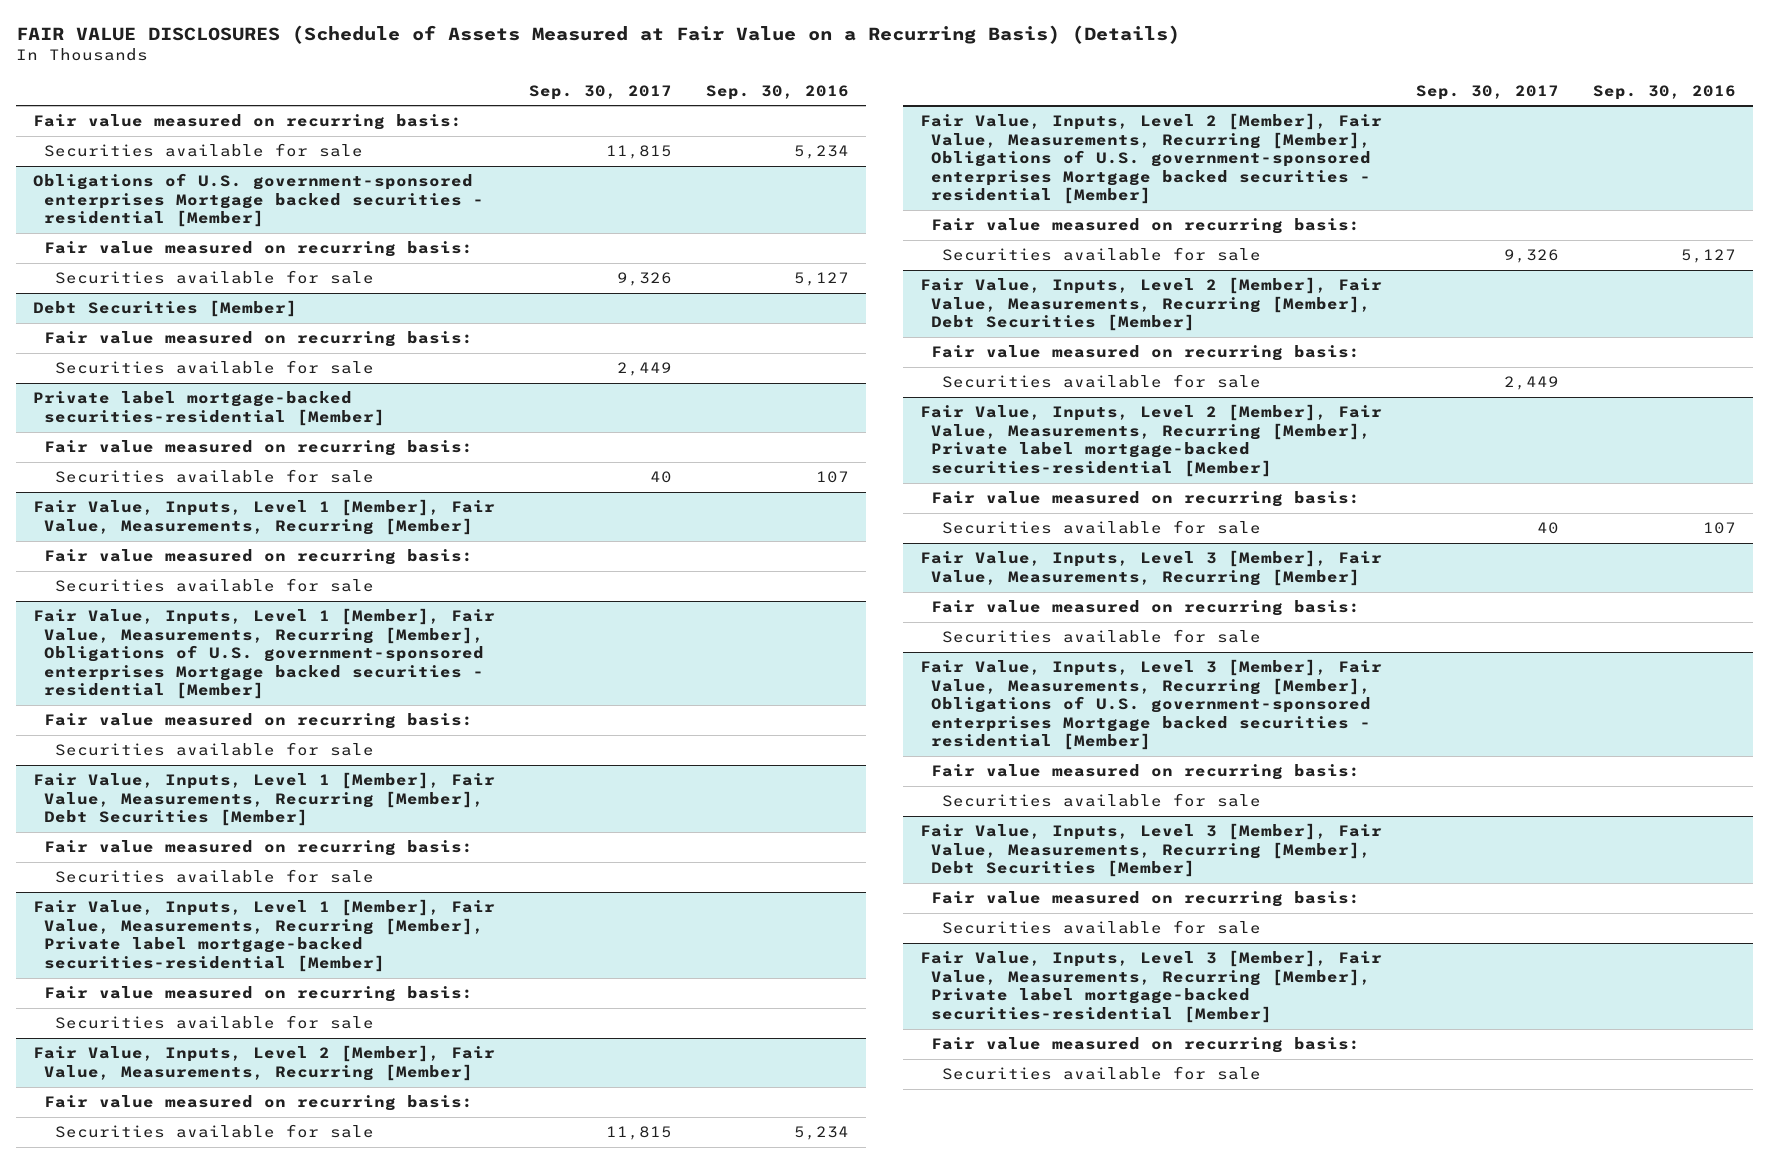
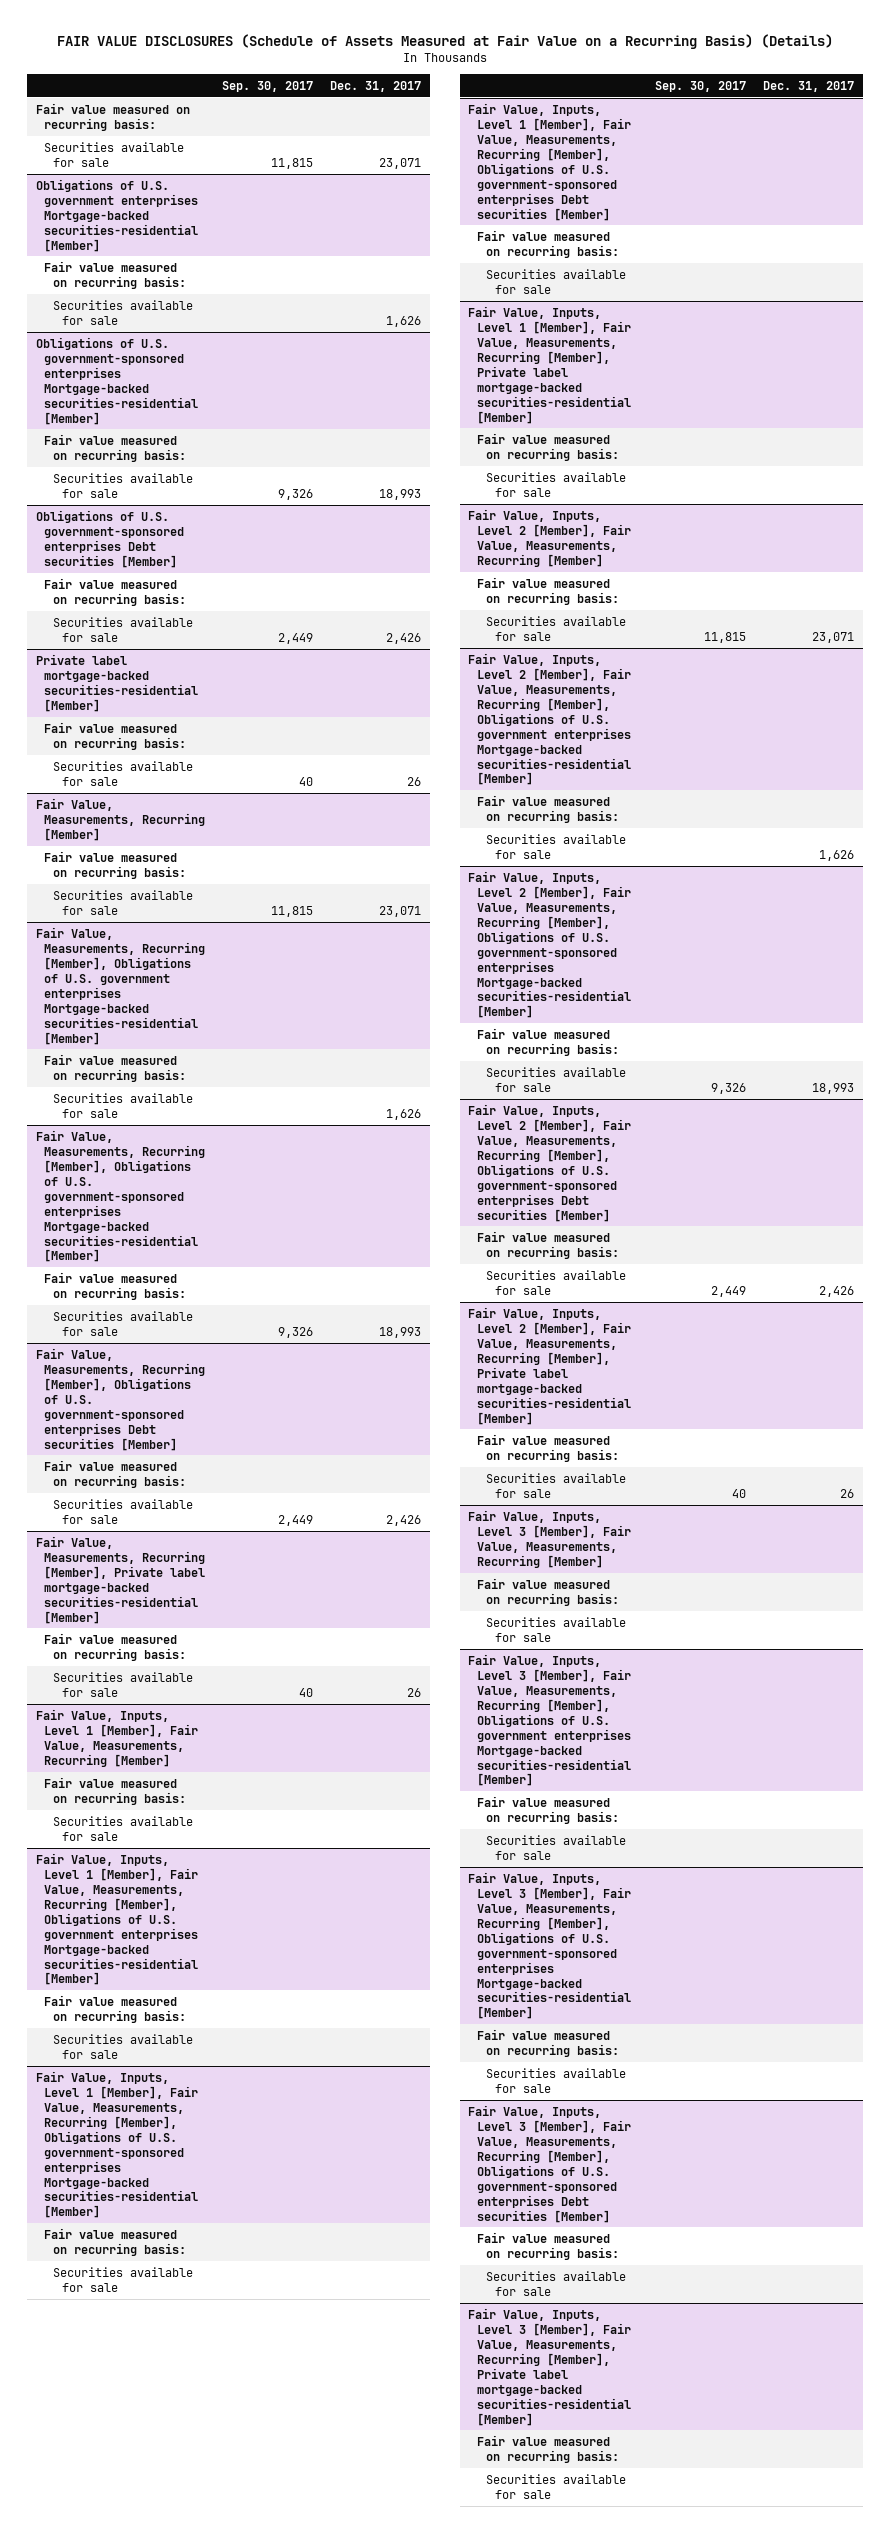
- | Sep. 30, 2017 | Sep. 30, 2016
+ | Sep. 30, 2017 | Dec. 31, 2017
- Obligations of U.S. government-sponsored enterprises Mortgage backed securities - residential [Member]
+ Obligations of U.S. government enterprises Mortgage-backed securities-residential [Member]
+ Securities available for sale | | 1,626
+ Obligations of U.S. government-sponsored enterprises Mortgage-backed securities-residential [Member]
+ Fair value measured on recurring basis:
- Debt Securities [Member]
+ Obligations of U.S. government-sponsored enterprises Debt securities [Member]
+ Fair Value, Measurements, Recurring [Member]
+ Fair value measured on recurring basis:
+ Securities available for sale | 11,815 | 23,071
+ Fair Value, Measurements, Recurring [Member], Obligations of U.S. government enterprises Mortgage-backed securities-residential [Member]
+ Fair value measured on recurring basis:
+ Securities available for sale | | 1,626
+ Fair Value, Measurements, Recurring [Member], Obligations of U.S. government-sponsored enterprises Mortgage-backed securities-residential [Member]
+ Fair value measured on recurring basis:
+ Securities available for sale | 9,326 | 18,993
+ Fair Value, Measurements, Recurring [Member], Obligations of U.S. government-sponsored enterprises Debt securities [Member]
+ Fair value measured on recurring basis:
+ Securities available for sale | 2,449 | 2,426
+ Fair Value, Measurements, Recurring [Member], Private label mortgage-backed securities-residential [Member]
+ Fair value measured on recurring basis:
+ Securities available for sale | 40 | 26
- Fair Value, Inputs, Level 1 [Member], Fair Value, Measurements, Recurring [Member], Obligations of U.S. government-sponsored enterprises Mortgage backed securities - residential [Member]
+ Fair Value, Inputs, Level 1 [Member], Fair Value, Measurements, Recurring [Member], Obligations of U.S. government enterprises Mortgage-backed securities-residential [Member]
- Fair Value, Inputs, Level 1 [Member], Fair Value, Measurements, Recurring [Member], Debt Securities [Member]
+ Fair Value, Inputs, Level 1 [Member], Fair Value, Measurements, Recurring [Member], Obligations of U.S. government-sponsored enterprises Mortgage-backed securities-residential [Member]
+ Fair Value, Inputs, Level 1 [Member], Fair Value, Measurements, Recurring [Member], Obligations of U.S. government-sponsored enterprises Debt securities [Member]
+ Fair value measured on recurring basis:
+ Securities available for sale
- Fair Value, Inputs, Level 2 [Member], Fair Value, Measurements, Recurring [Member], Obligations of U.S. government-sponsored enterprises Mortgage backed securities - residential [Member]
+ Fair Value, Inputs, Level 2 [Member], Fair Value, Measurements, Recurring [Member], Obligations of U.S. government enterprises Mortgage-backed securities-residential [Member]
+ Securities available for sale | | 1,626
+ Fair Value, Inputs, Level 2 [Member], Fair Value, Measurements, Recurring [Member], Obligations of U.S. government-sponsored enterprises Mortgage-backed securities-residential [Member]
+ Fair value measured on recurring basis:
- Fair Value, Inputs, Level 2 [Member], Fair Value, Measurements, Recurring [Member], Debt Securities [Member]
+ Fair Value, Inputs, Level 2 [Member], Fair Value, Measurements, Recurring [Member], Obligations of U.S. government-sponsored enterprises Debt securities [Member]
- Fair Value, Inputs, Level 3 [Member], Fair Value, Measurements, Recurring [Member], Obligations of U.S. government-sponsored enterprises Mortgage backed securities - residential [Member]
+ Fair Value, Inputs, Level 3 [Member], Fair Value, Measurements, Recurring [Member], Obligations of U.S. government enterprises Mortgage-backed securities-residential [Member]
- Fair Value, Inputs, Level 3 [Member], Fair Value, Measurements, Recurring [Member], Debt Securities [Member]
+ Fair Value, Inputs, Level 3 [Member], Fair Value, Measurements, Recurring [Member], Obligations of U.S. government-sponsored enterprises Mortgage-backed securities-residential [Member]
+ Fair Value, Inputs, Level 3 [Member], Fair Value, Measurements, Recurring [Member], Obligations of U.S. government-sponsored enterprises Debt securities [Member]
+ Fair value measured on recurring basis:
+ Securities available for sale

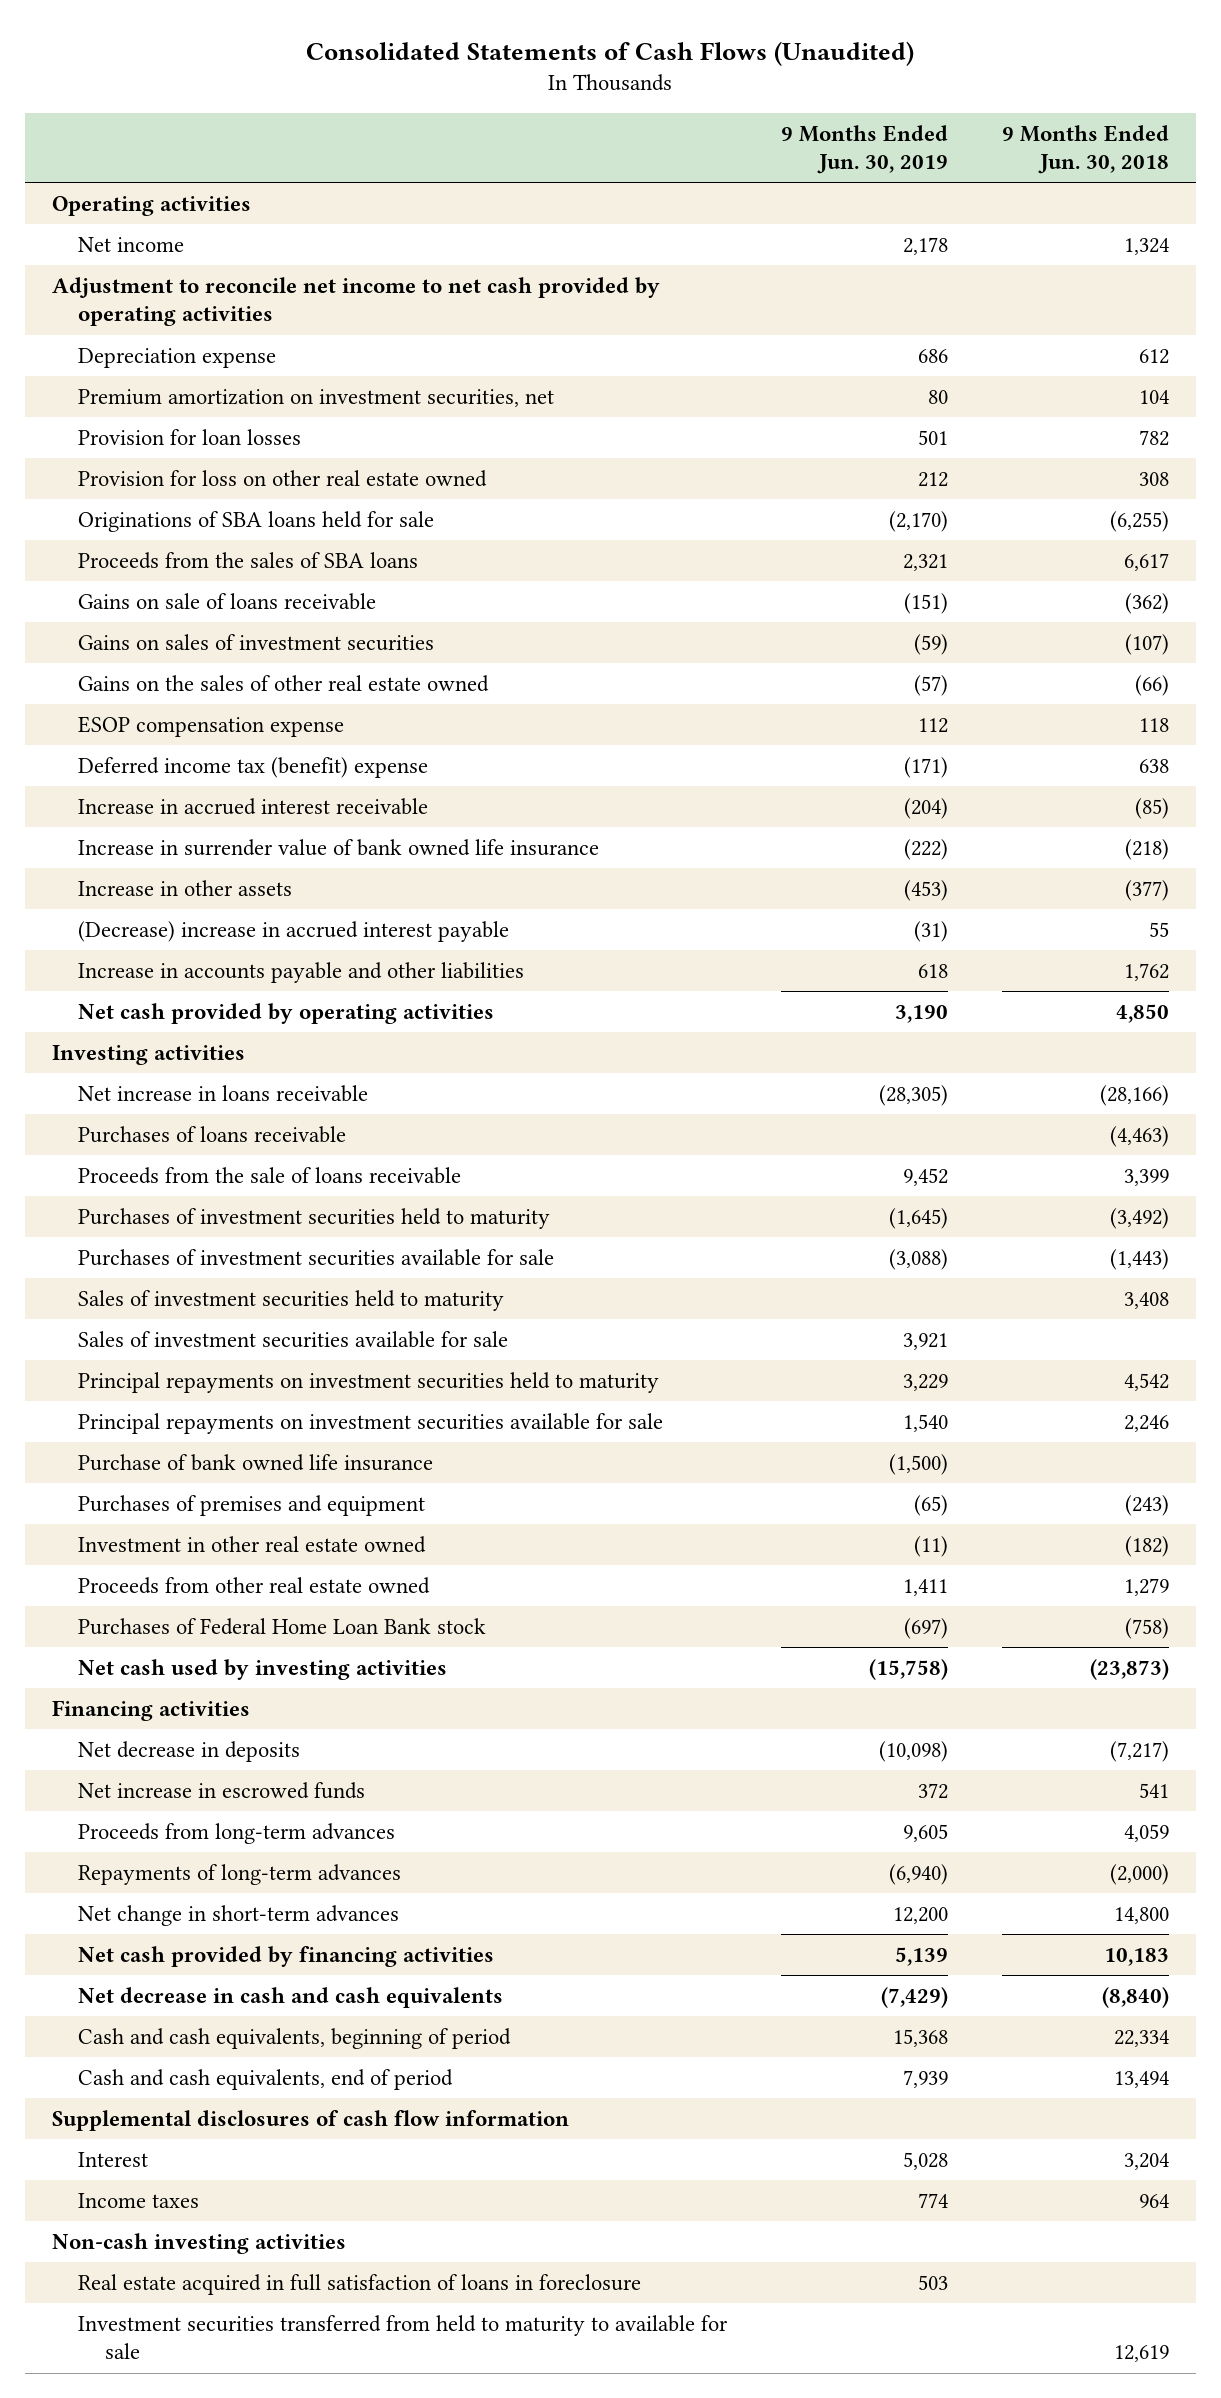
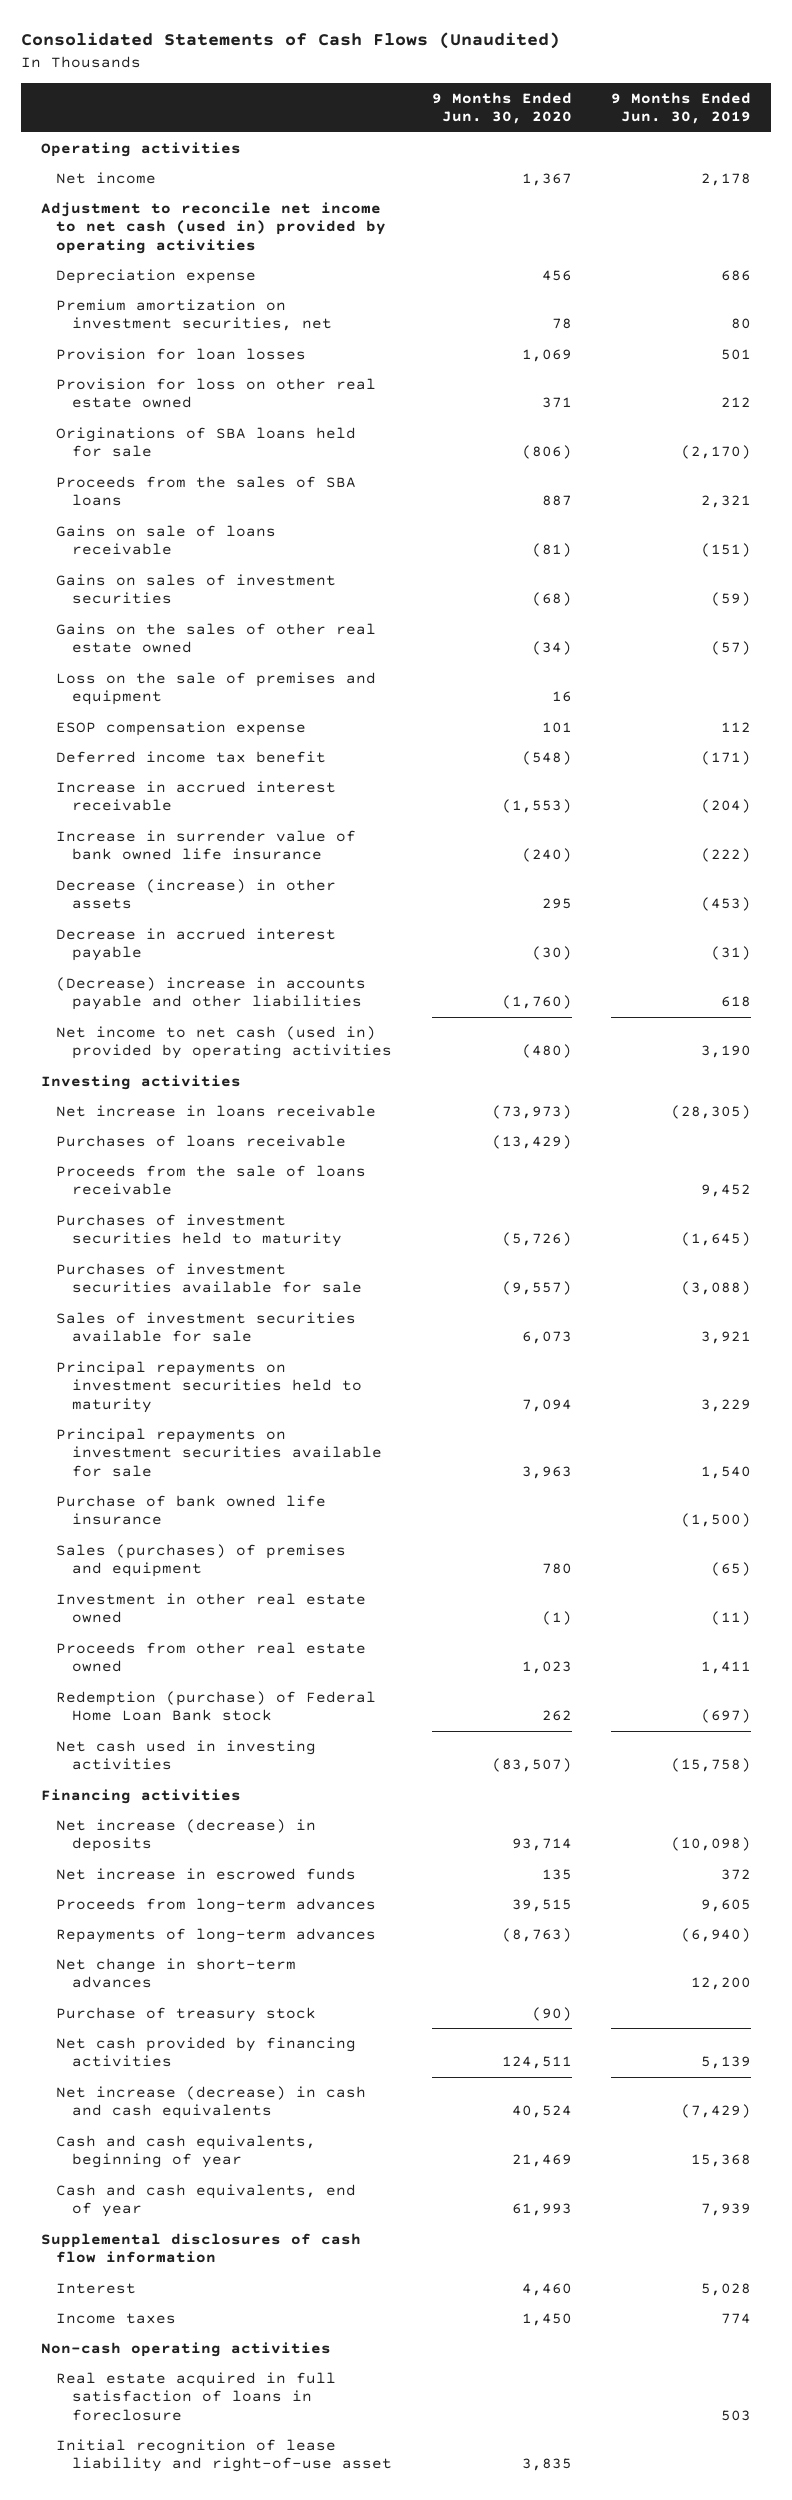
- | 9 Months Ended Jun. 30, 2019 | 9 Months Ended Jun. 30, 2018
+ | 9 Months Ended Jun. 30, 2020 | 9 Months Ended Jun. 30, 2019
- Adjustment to reconcile net income to net cash provided by operating activities
+ Adjustment to reconcile net income to net cash (used in) provided by operating activities
+ Loss on the sale of premises and equipment | 16 |
- Deferred income tax (benefit) expense | (171) | 638
+ Deferred income tax benefit | (548) | (171)
- Increase in other assets | (453) | (377)
- (Decrease) increase in accrued interest payable | (31) | 55
- Increase in accounts payable and other liabilities | 618 | 1,762
- Net cash provided by operating activities | 3,190 | 4,850
+ Decrease (increase) in other assets | 295 | (453)
+ Decrease in accrued interest payable | (30) | (31)
+ (Decrease) increase in accounts payable and other liabilities | (1,760) | 618
+ Net income to net cash (used in) provided by operating activities | (480) | 3,190
- Sales of investment securities held to maturity | | 3,408
- Purchases of premises and equipment | (65) | (243)
+ Sales (purchases) of premises and equipment | 780 | (65)
- Purchases of Federal Home Loan Bank stock | (697) | (758)
- Net cash used by investing activities | (15,758) | (23,873)
+ Redemption (purchase) of Federal Home Loan Bank stock | 262 | (697)
+ Net cash used in investing activities | (83,507) | (15,758)
- Net decrease in deposits | (10,098) | (7,217)
+ Net increase (decrease) in deposits | 93,714 | (10,098)
+ Purchase of treasury stock | (90) |
- Net decrease in cash and cash equivalents | (7,429) | (8,840)
- Cash and cash equivalents, beginning of period | 15,368 | 22,334
- Cash and cash equivalents, end of period | 7,939 | 13,494
+ Net increase (decrease) in cash and cash equivalents | 40,524 | (7,429)
+ Cash and cash equivalents, beginning of year | 21,469 | 15,368
+ Cash and cash equivalents, end of year | 61,993 | 7,939
- Non-cash investing activities
+ Non-cash operating activities
- Investment securities transferred from held to maturity to available for sale | | 12,619
+ Initial recognition of lease liability and right-of-use asset | 3,835 |

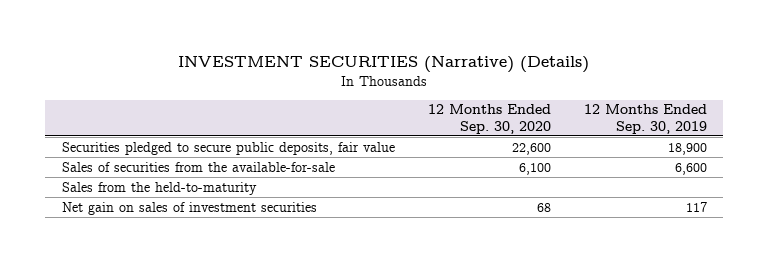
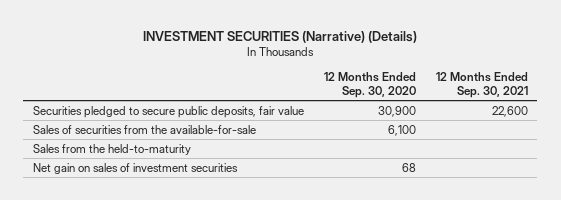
- | 12 Months Ended Sep. 30, 2020 | 12 Months Ended Sep. 30, 2019
+ | 12 Months Ended Sep. 30, 2020 | 12 Months Ended Sep. 30, 2021
- Securities pledged to secure public deposits, fair value | 22,600 | 18,900
+ Securities pledged to secure public deposits, fair value | 30,900 | 22,600

